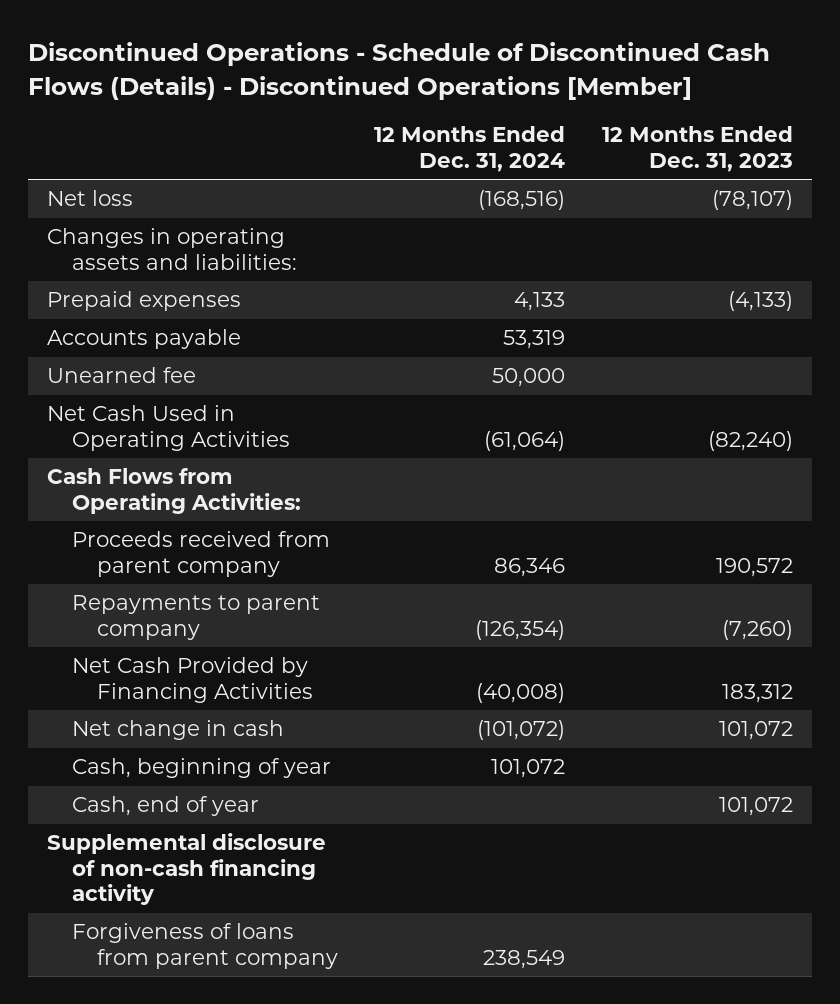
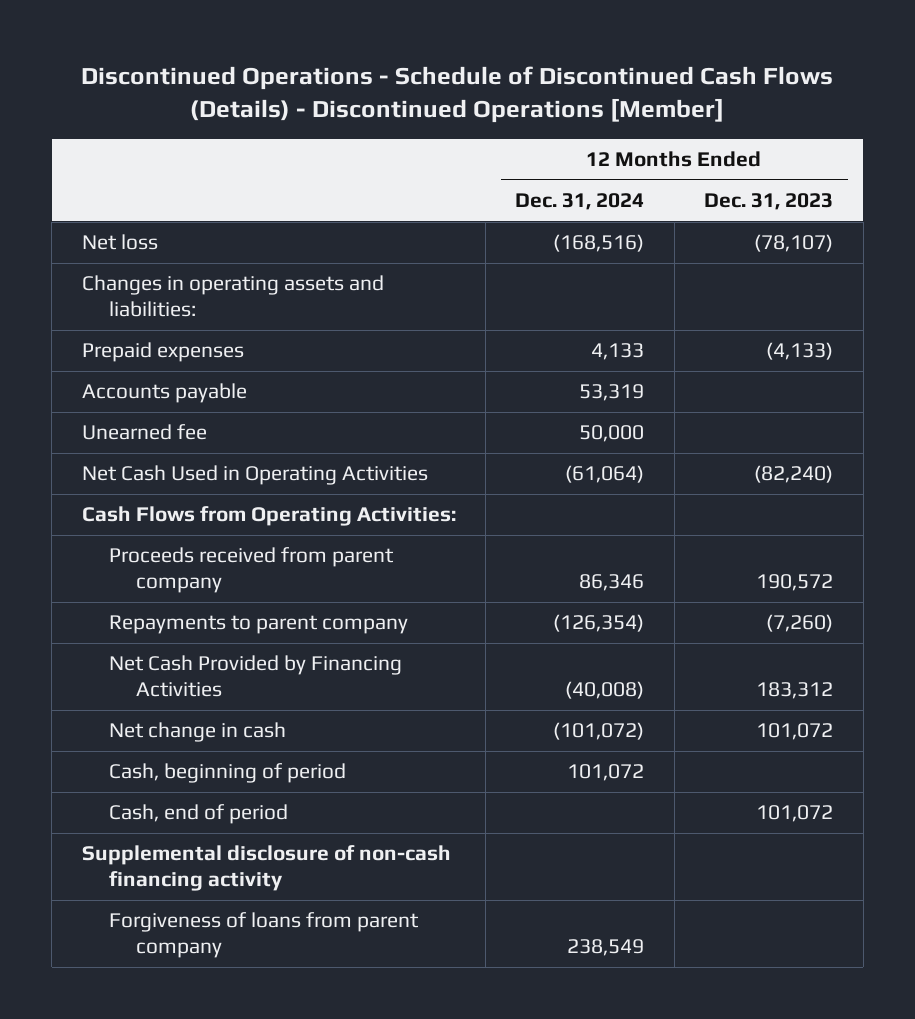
- Cash, beginning of year | 101,072 |
- Cash, end of year | | 101,072
+ Cash, beginning of period | 101,072 |
+ Cash, end of period | | 101,072

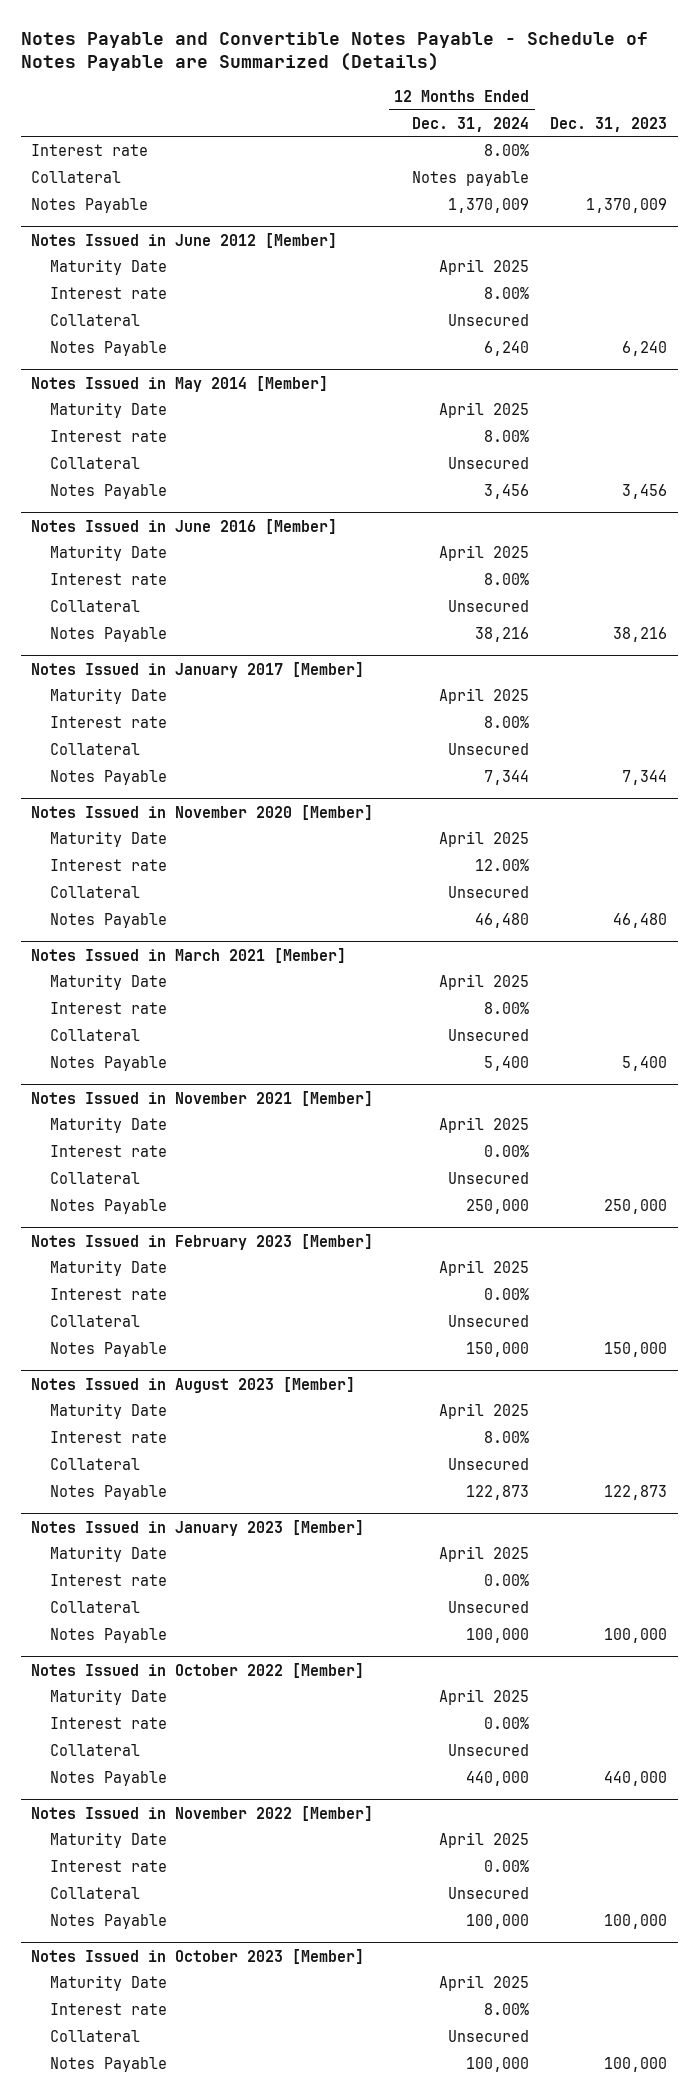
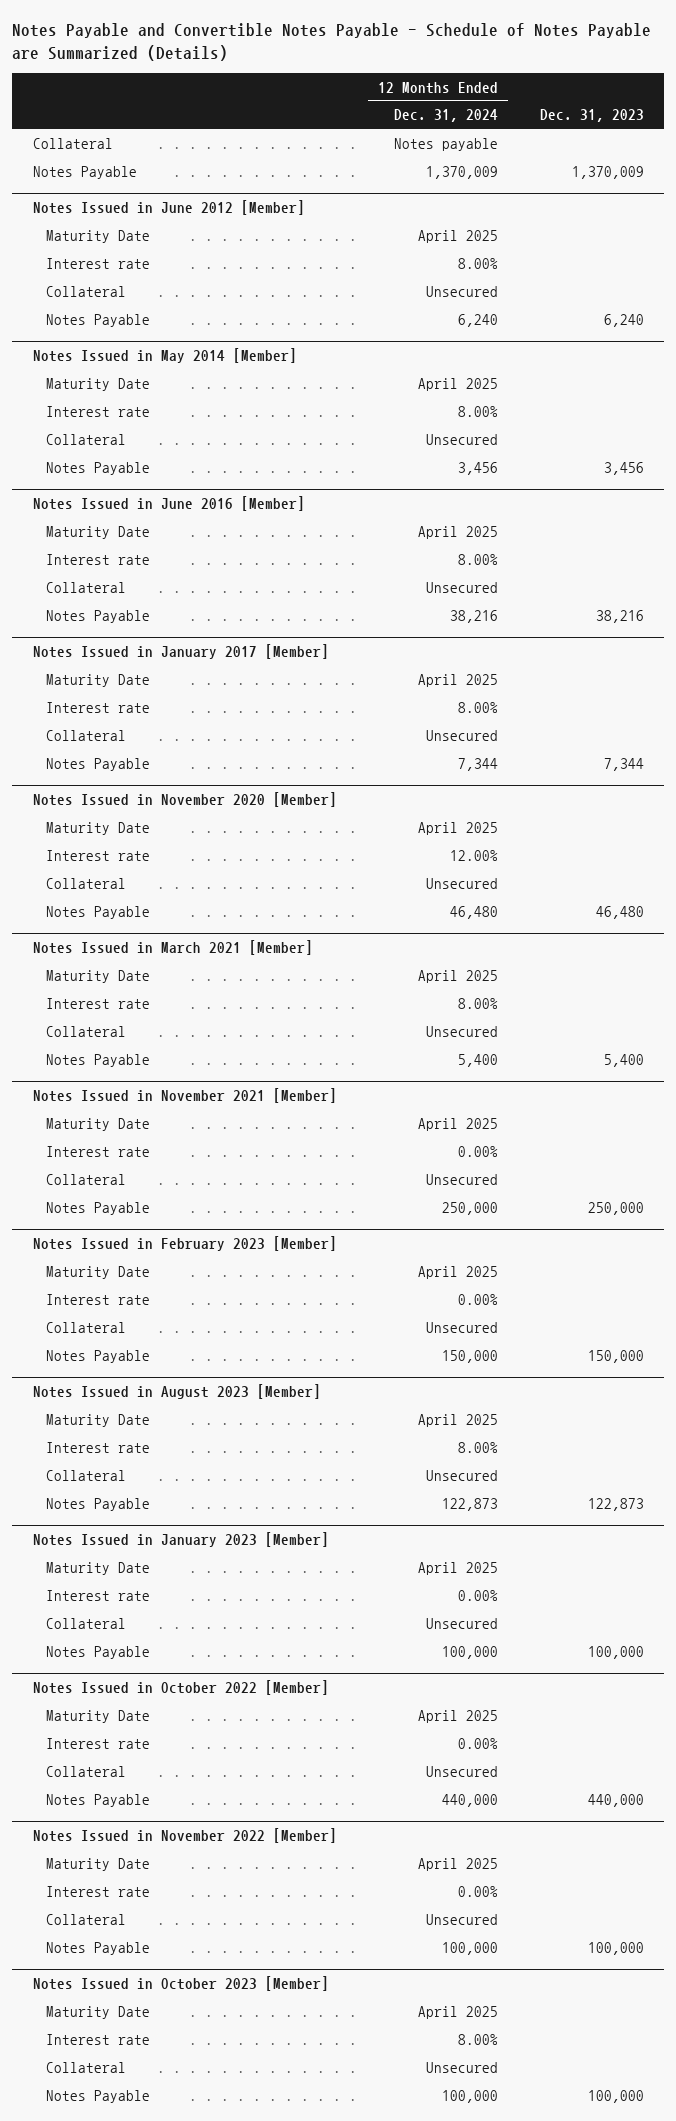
- Interest rate | 8.00% |

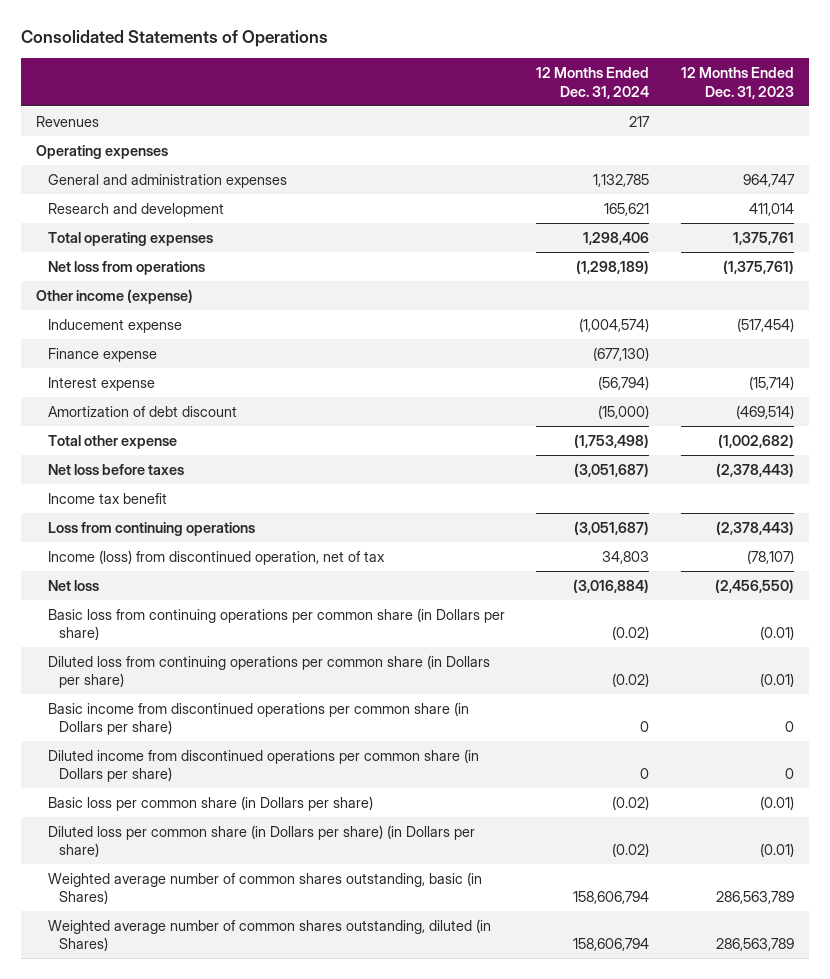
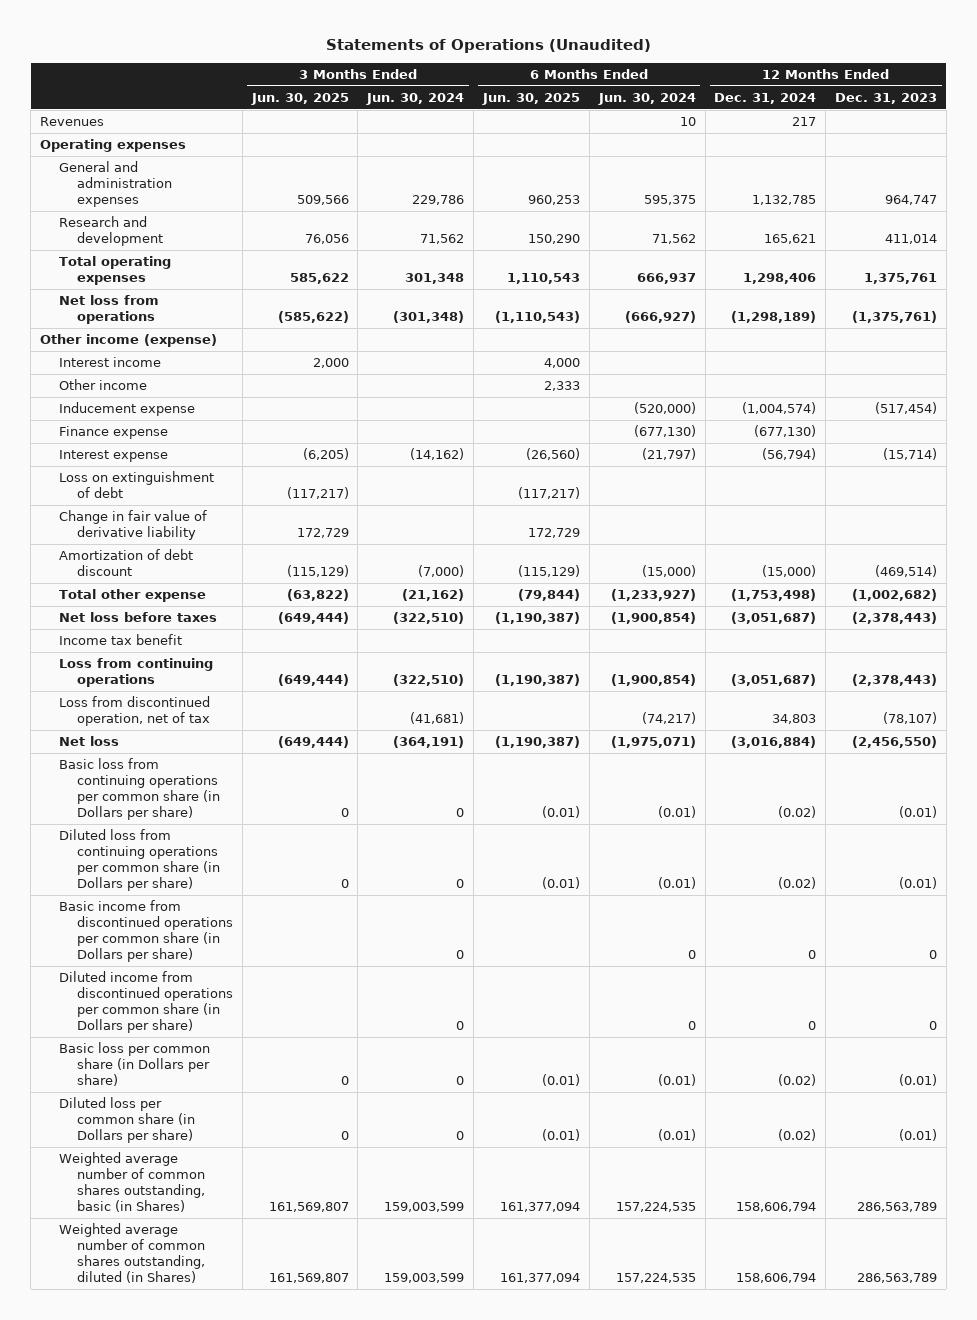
- Consolidated Statements of Operations
+ Statements of Operations (Unaudited)
- | 12 Months Ended Dec. 31, 2024 | 12 Months Ended Dec. 31, 2023
+ | 3 Months Ended Jun. 30, 2025 | 3 Months Ended Jun. 30, 2024 | 6 Months Ended Jun. 30, 2025 | 6 Months Ended Jun. 30, 2024 | 12 Months Ended Dec. 31, 2024 | 12 Months Ended Dec. 31, 2023
+ Interest income | 2,000 | | 4,000 | | |
+ Other income | | | 2,333 | | |
+ Loss on extinguishment of debt | (117,217) | | (117,217) | | |
+ Change in fair value of derivative liability | 172,729 | | 172,729 | | |
- Income (loss) from discontinued operation, net of tax | 34,803 | (78,107)
+ Loss from discontinued operation, net of tax | | (41,681) | | (74,217) | 34,803 | (78,107)
- Diluted loss per common share (in Dollars per share) (in Dollars per share) | (0.02) | (0.01)
+ Diluted loss per common share (in Dollars per share) | 0 | 0 | (0.01) | (0.01) | (0.02) | (0.01)

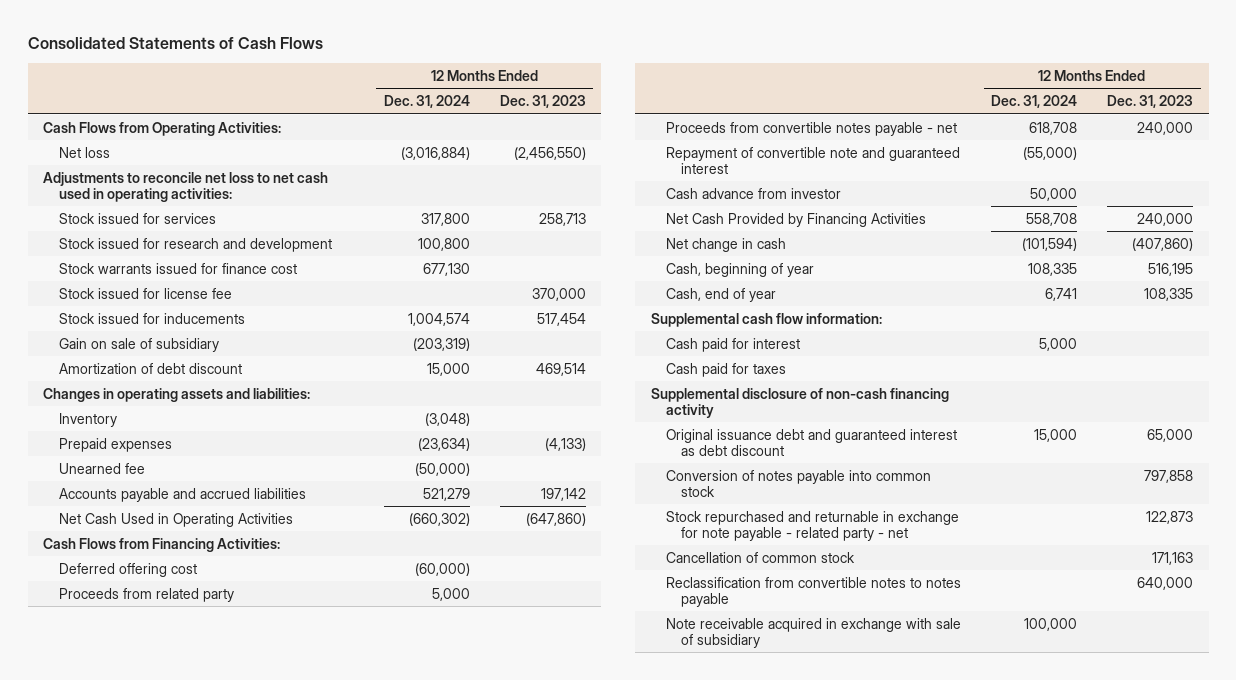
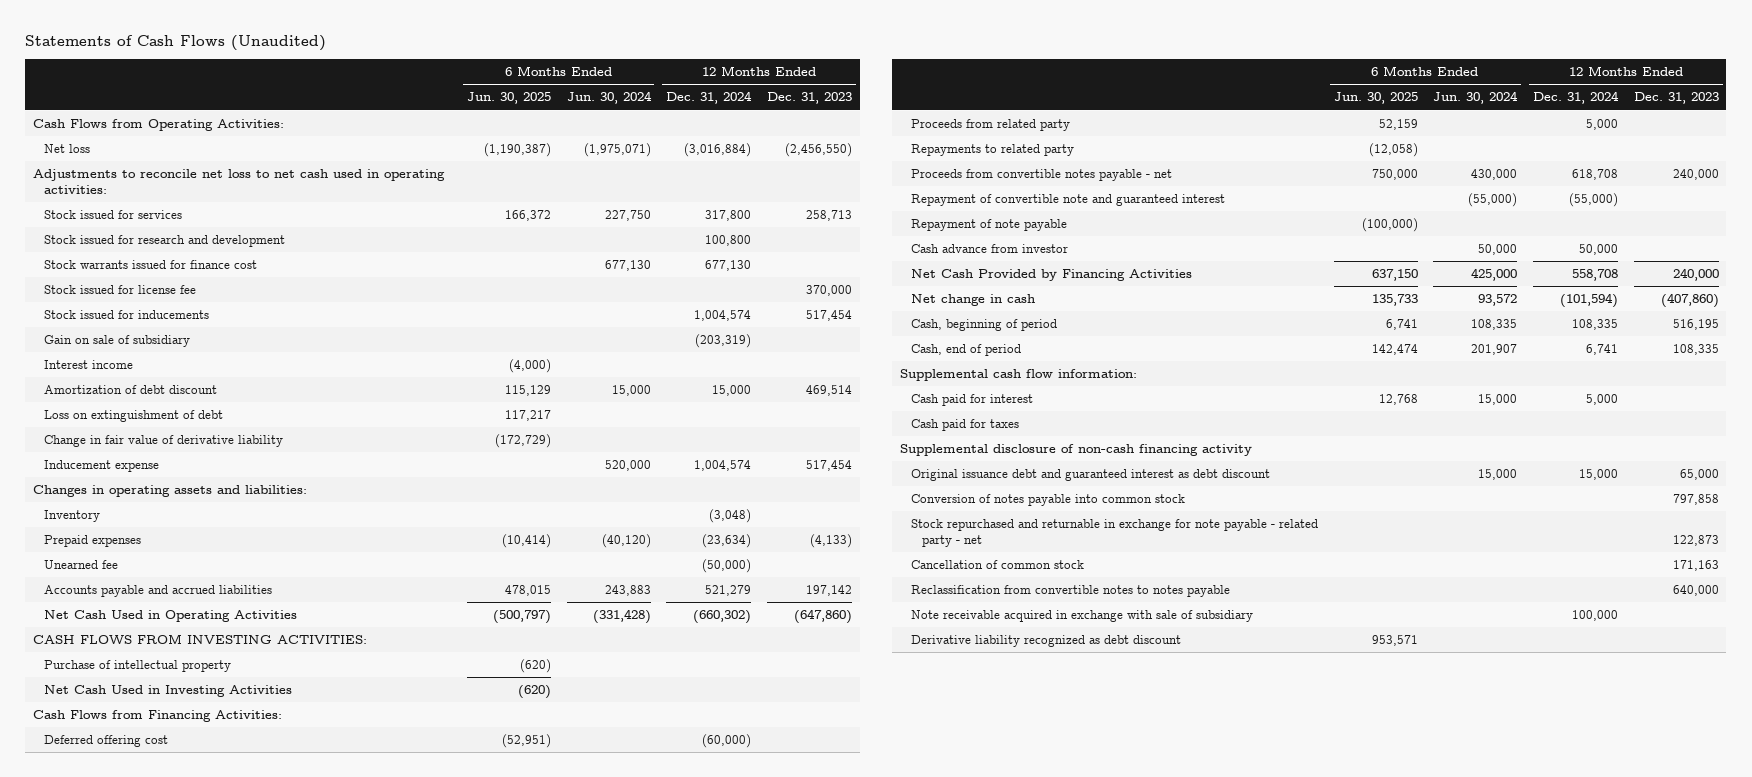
- Consolidated Statements of Cash Flows
+ Statements of Cash Flows (Unaudited)
- | 12 Months Ended Dec. 31, 2024 | 12 Months Ended Dec. 31, 2023
+ | 6 Months Ended Jun. 30, 2025 | 6 Months Ended Jun. 30, 2024 | 12 Months Ended Dec. 31, 2024 | 12 Months Ended Dec. 31, 2023
+ Interest income | (4,000) | | |
+ Loss on extinguishment of debt | 117,217 | | |
+ Change in fair value of derivative liability | (172,729) | | |
+ Inducement expense | | 520,000 | 1,004,574 | 517,454
+ CASH FLOWS FROM INVESTING ACTIVITIES:
+ Purchase of intellectual property | (620) | | |
+ Net Cash Used in Investing Activities | (620) | | |
+ Repayments to related party | (12,058) | | |
+ Repayment of note payable | (100,000) | | |
- Cash, beginning of year | 108,335 | 516,195
- Cash, end of year | 6,741 | 108,335
+ Cash, beginning of period | 6,741 | 108,335 | 108,335 | 516,195
+ Cash, end of period | 142,474 | 201,907 | 6,741 | 108,335
+ Derivative liability recognized as debt discount | 953,571 | | |

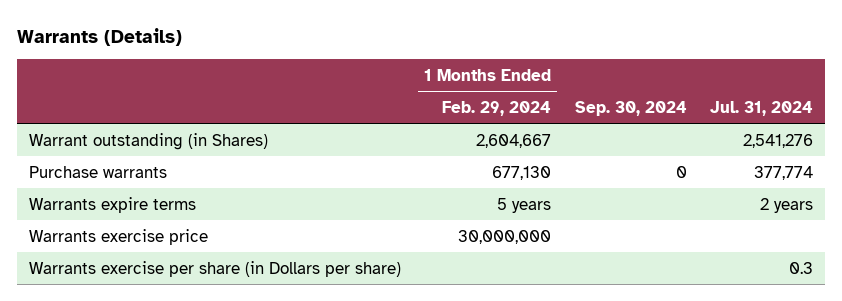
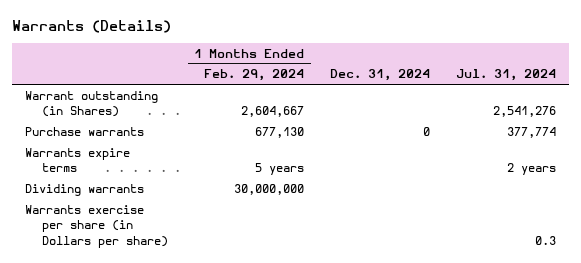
- | 1 Months Ended Feb. 29, 2024 | Sep. 30, 2024 | Jul. 31, 2024
+ | 1 Months Ended Feb. 29, 2024 | Dec. 31, 2024 | Jul. 31, 2024
- Warrants exercise price | 30,000,000 | |
+ Dividing warrants | 30,000,000 | |

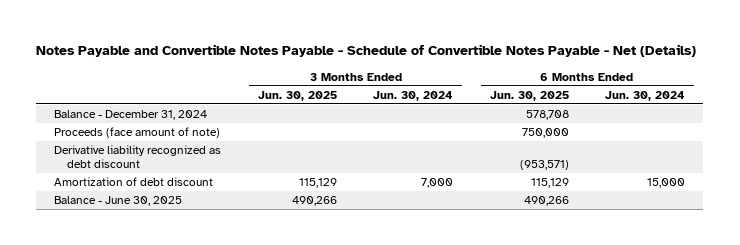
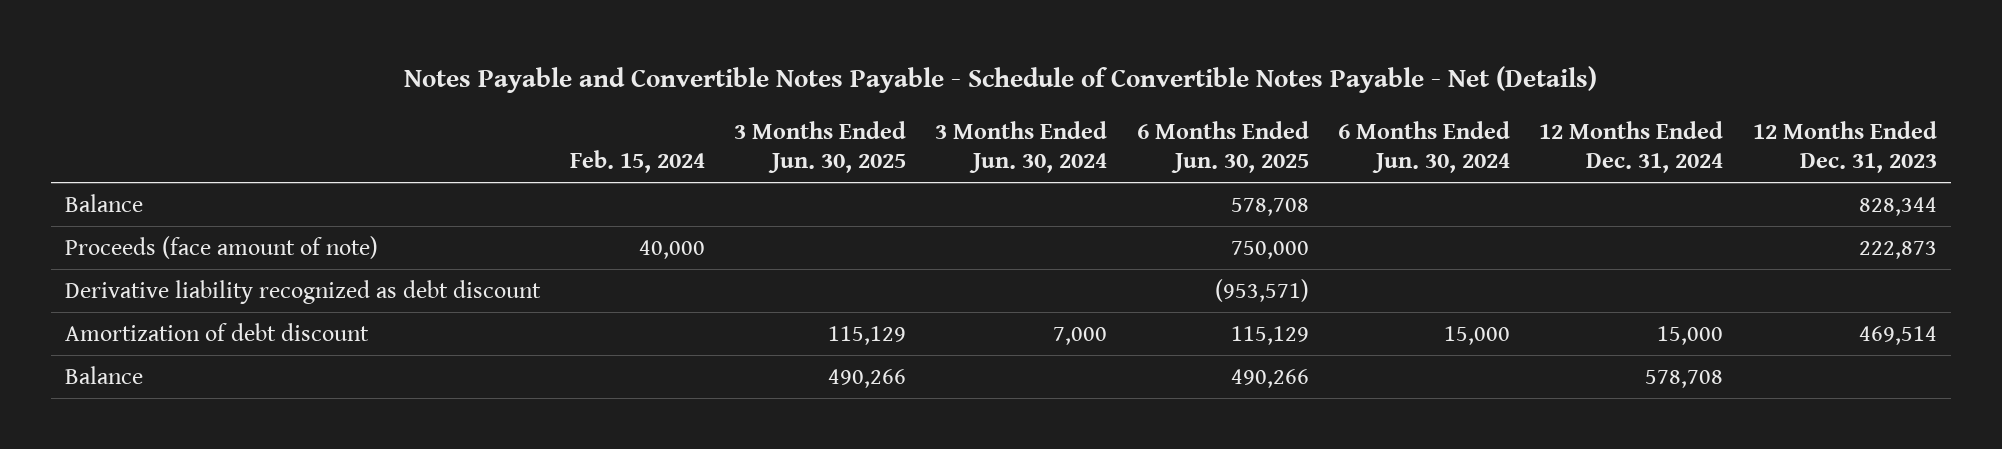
- | 3 Months Ended Jun. 30, 2025 | 3 Months Ended Jun. 30, 2024 | 6 Months Ended Jun. 30, 2025 | 6 Months Ended Jun. 30, 2024
+ | Feb. 15, 2024 | 3 Months Ended Jun. 30, 2025 | 3 Months Ended Jun. 30, 2024 | 6 Months Ended Jun. 30, 2025 | 6 Months Ended Jun. 30, 2024 | 12 Months Ended Dec. 31, 2024 | 12 Months Ended Dec. 31, 2023
- Balance - December 31, 2024 | | | 578,708 |
+ Balance | | | | 578,708 | | | 828,344
- Balance - June 30, 2025 | 490,266 | | 490,266 |
+ Balance | | 490,266 | | 490,266 | | 578,708 |

